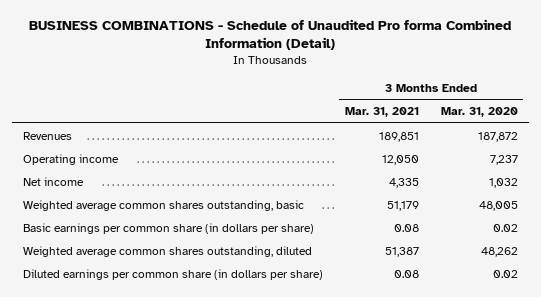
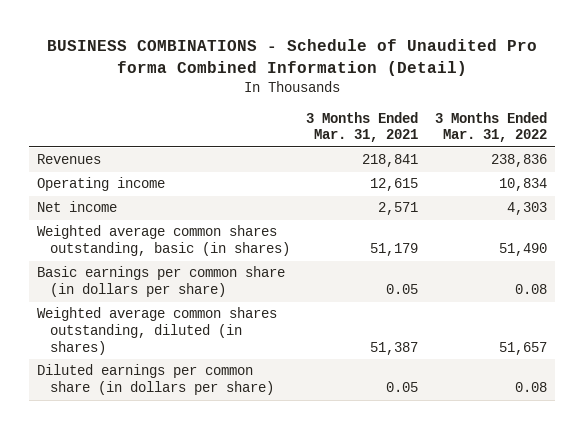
- | 3 Months Ended Mar. 31, 2021 | 3 Months Ended Mar. 31, 2020
+ | 3 Months Ended Mar. 31, 2021 | 3 Months Ended Mar. 31, 2022
- Revenues | 189,851 | 187,872
- Operating income | 12,050 | 7,237
- Net income | 4,335 | 1,032
- Weighted average common shares outstanding, basic | 51,179 | 48,005
- Basic earnings per common share (in dollars per share) | 0.08 | 0.02
- Weighted average common shares outstanding, diluted | 51,387 | 48,262
- Diluted earnings per common share (in dollars per share) | 0.08 | 0.02
+ Revenues | 218,841 | 238,836
+ Operating income | 12,615 | 10,834
+ Net income | 2,571 | 4,303
+ Weighted average common shares outstanding, basic (in shares) | 51,179 | 51,490
+ Basic earnings per common share (in dollars per share) | 0.05 | 0.08
+ Weighted average common shares outstanding, diluted (in shares) | 51,387 | 51,657
+ Diluted earnings per common share (in dollars per share) | 0.05 | 0.08

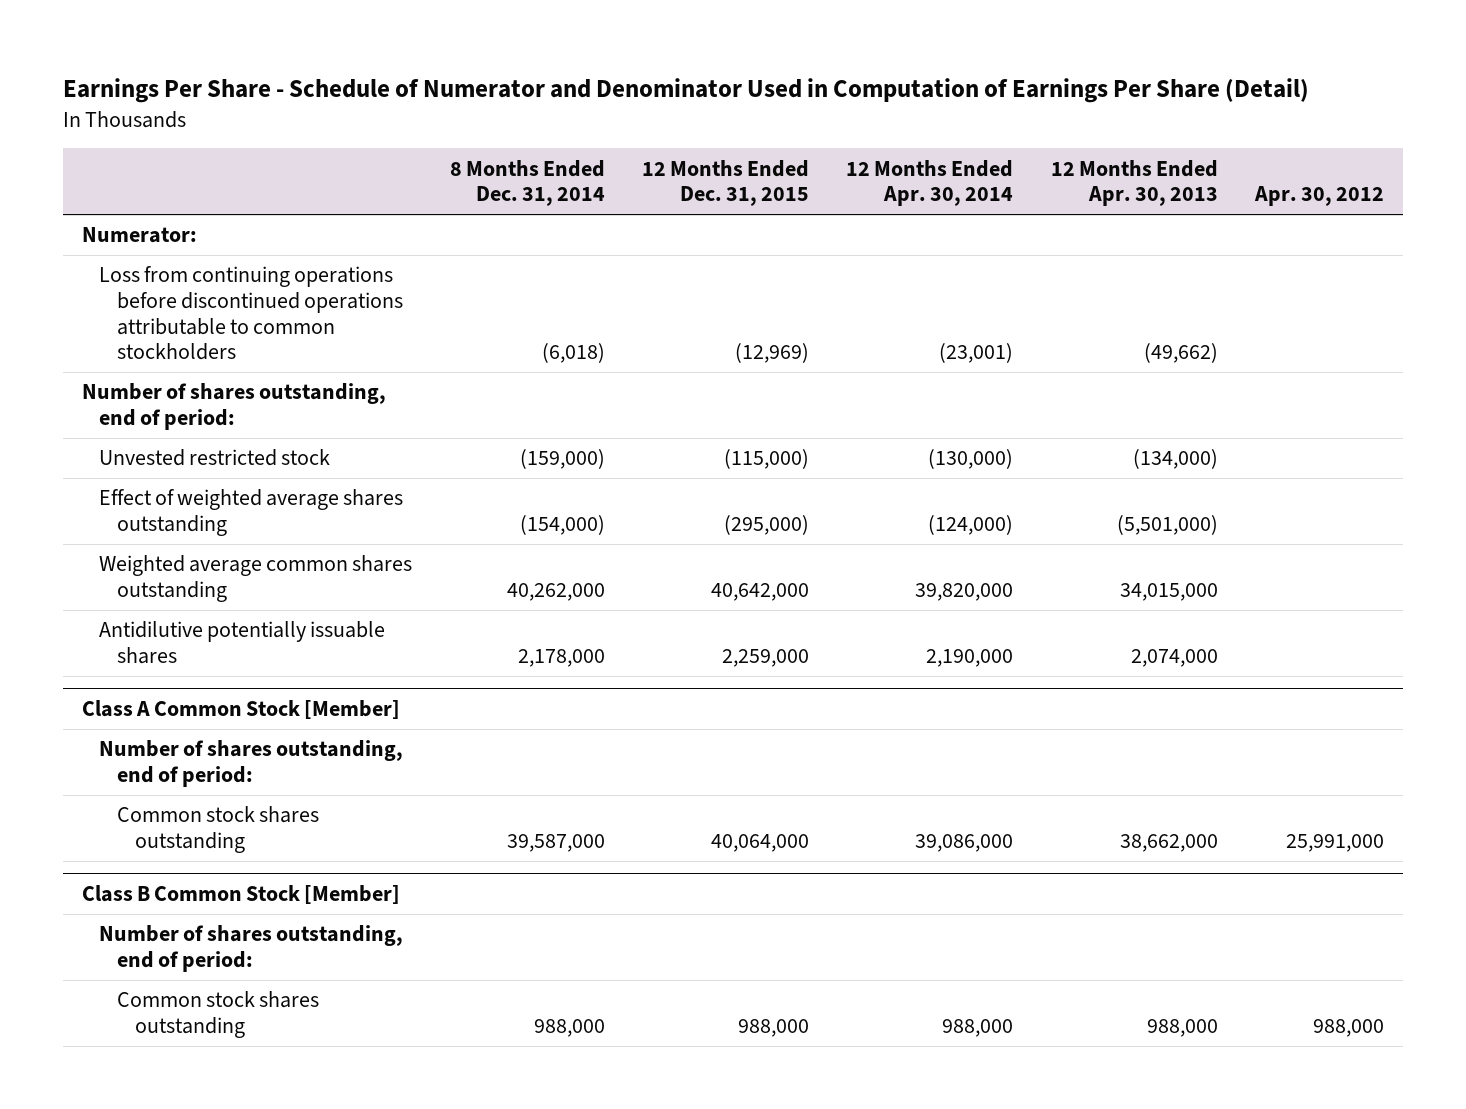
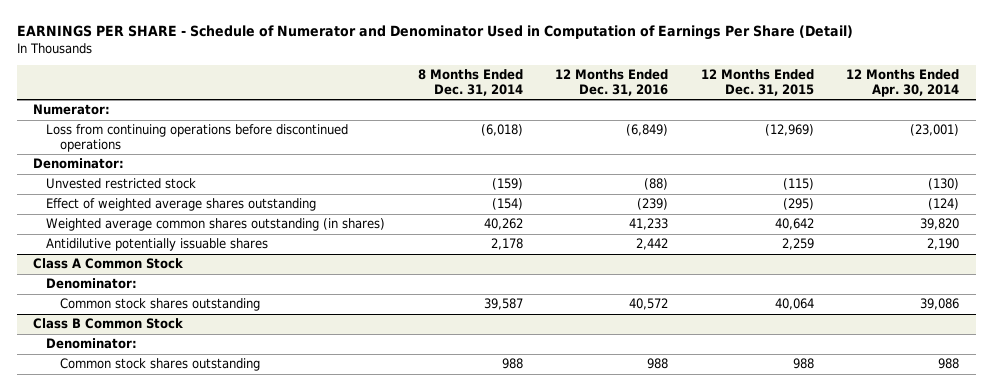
- Earnings Per Share - Schedule of Numerator and Denominator Used in Computation of Earnings Per Share (Detail)
+ EARNINGS PER SHARE - Schedule of Numerator and Denominator Used in Computation of Earnings Per Share (Detail)
- | 8 Months Ended Dec. 31, 2014 | 12 Months Ended Dec. 31, 2015 | 12 Months Ended Apr. 30, 2014 | 12 Months Ended Apr. 30, 2013 | Apr. 30, 2012
+ | 8 Months Ended Dec. 31, 2014 | 12 Months Ended Dec. 31, 2016 | 12 Months Ended Dec. 31, 2015 | 12 Months Ended Apr. 30, 2014
- Loss from continuing operations before discontinued operations attributable to common stockholders | (6,018) | (12,969) | (23,001) | (49,662) |
- Number of shares outstanding, end of period:
- Unvested restricted stock | (159,000) | (115,000) | (130,000) | (134,000) |
- Effect of weighted average shares outstanding | (154,000) | (295,000) | (124,000) | (5,501,000) |
- Weighted average common shares outstanding | 40,262,000 | 40,642,000 | 39,820,000 | 34,015,000 |
- Antidilutive potentially issuable shares | 2,178,000 | 2,259,000 | 2,190,000 | 2,074,000 |
- Class A Common Stock [Member]
- Number of shares outstanding, end of period:
- Common stock shares outstanding | 39,587,000 | 40,064,000 | 39,086,000 | 38,662,000 | 25,991,000
- Class B Common Stock [Member]
- Number of shares outstanding, end of period:
- Common stock shares outstanding | 988,000 | 988,000 | 988,000 | 988,000 | 988,000
+ Loss from continuing operations before discontinued operations | (6,018) | (6,849) | (12,969) | (23,001)
+ Denominator:
+ Unvested restricted stock | (159) | (88) | (115) | (130)
+ Effect of weighted average shares outstanding | (154) | (239) | (295) | (124)
+ Weighted average common shares outstanding (in shares) | 40,262 | 41,233 | 40,642 | 39,820
+ Antidilutive potentially issuable shares | 2,178 | 2,442 | 2,259 | 2,190
+ Class A Common Stock
+ Denominator:
+ Common stock shares outstanding | 39,587 | 40,572 | 40,064 | 39,086
+ Class B Common Stock
+ Denominator:
+ Common stock shares outstanding | 988 | 988 | 988 | 988

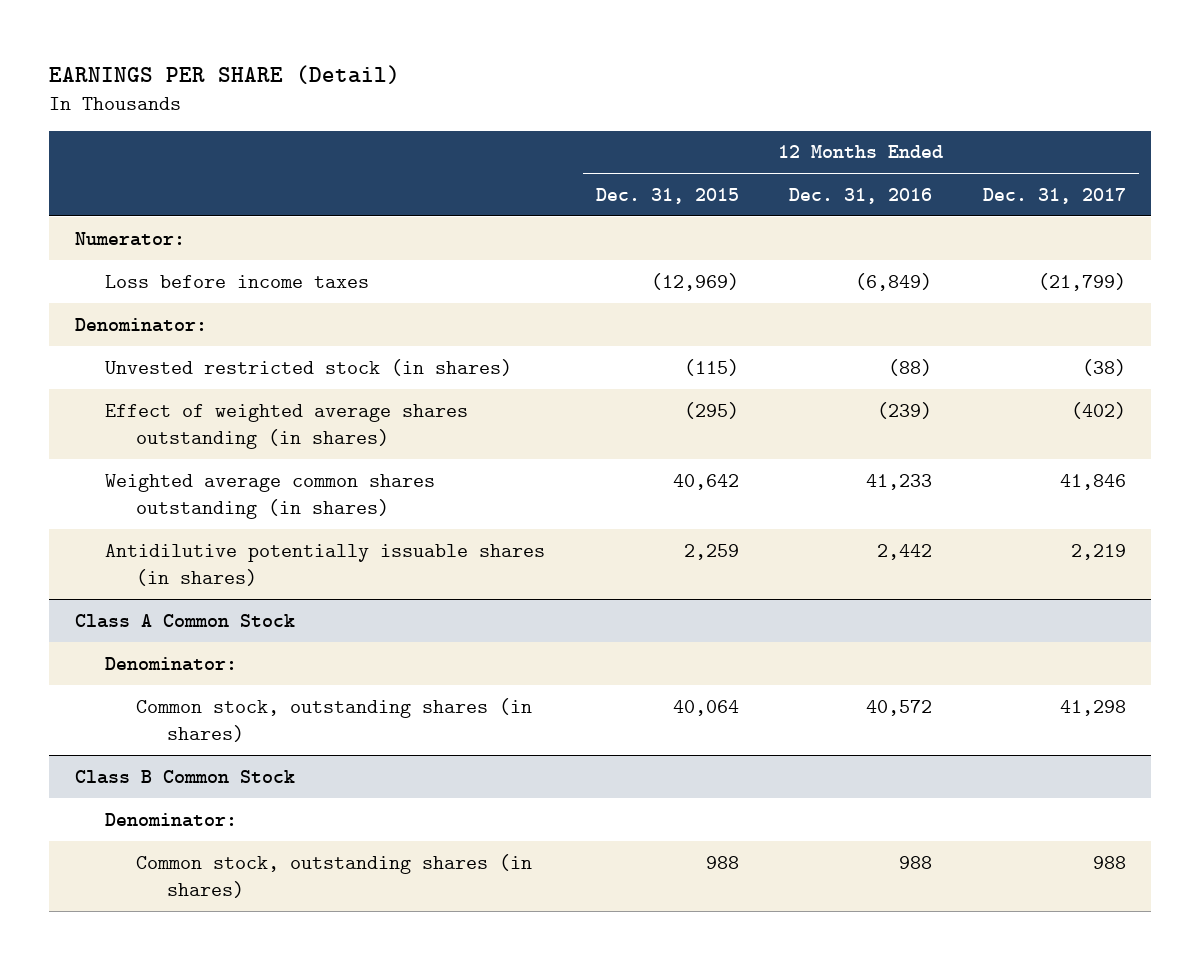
- EARNINGS PER SHARE - Schedule of Numerator and Denominator Used in Computation of Earnings Per Share (Detail)
+ EARNINGS PER SHARE (Detail)
- | 8 Months Ended Dec. 31, 2014 | 12 Months Ended Dec. 31, 2016 | 12 Months Ended Dec. 31, 2015 | 12 Months Ended Apr. 30, 2014
+ | 12 Months Ended Dec. 31, 2015 | 12 Months Ended Dec. 31, 2016 | 12 Months Ended Dec. 31, 2017
- Loss from continuing operations before discontinued operations | (6,018) | (6,849) | (12,969) | (23,001)
+ Loss before income taxes | (12,969) | (6,849) | (21,799)
- Unvested restricted stock | (159) | (88) | (115) | (130)
- Effect of weighted average shares outstanding | (154) | (239) | (295) | (124)
+ Unvested restricted stock (in shares) | (115) | (88) | (38)
+ Effect of weighted average shares outstanding (in shares) | (295) | (239) | (402)
- Antidilutive potentially issuable shares | 2,178 | 2,442 | 2,259 | 2,190
+ Antidilutive potentially issuable shares (in shares) | 2,259 | 2,442 | 2,219
@ Class A Common Stock
- Common stock shares outstanding | 39,587 | 40,572 | 40,064 | 39,086
+ Common stock, outstanding shares (in shares) | 40,064 | 40,572 | 41,298
@ Class B Common Stock
- Common stock shares outstanding | 988 | 988 | 988 | 988
+ Common stock, outstanding shares (in shares) | 988 | 988 | 988

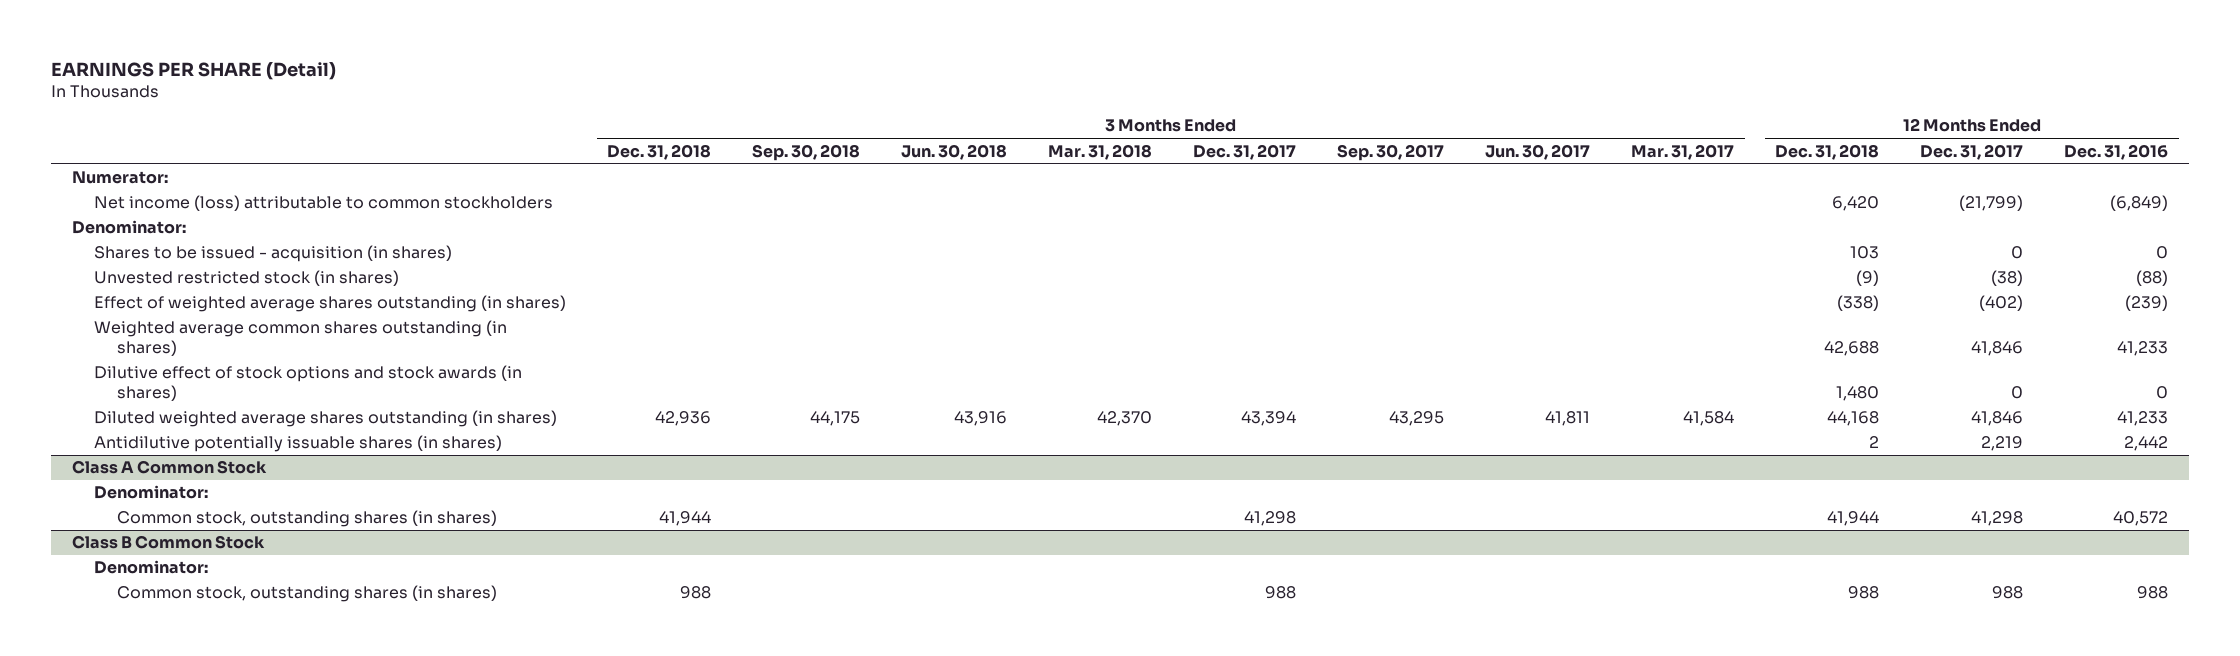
- | 12 Months Ended Dec. 31, 2015 | 12 Months Ended Dec. 31, 2016 | 12 Months Ended Dec. 31, 2017
+ | 3 Months Ended Dec. 31, 2018 | 3 Months Ended Sep. 30, 2018 | 3 Months Ended Jun. 30, 2018 | 3 Months Ended Mar. 31, 2018 | 3 Months Ended Dec. 31, 2017 | 3 Months Ended Sep. 30, 2017 | 3 Months Ended Jun. 30, 2017 | 3 Months Ended Mar. 31, 2017 | 12 Months Ended Dec. 31, 2018 | 12 Months Ended Dec. 31, 2017 | 12 Months Ended Dec. 31, 2016
- Loss before income taxes | (12,969) | (6,849) | (21,799)
+ Net income (loss) attributable to common stockholders | | | | | | | | | 6,420 | (21,799) | (6,849)
+ Shares to be issued - acquisition (in shares) | | | | | | | | | 103 | 0 | 0
+ Dilutive effect of stock options and stock awards (in shares) | | | | | | | | | 1,480 | 0 | 0
+ Diluted weighted average shares outstanding (in shares) | 42,936 | 44,175 | 43,916 | 42,370 | 43,394 | 43,295 | 41,811 | 41,584 | 44,168 | 41,846 | 41,233

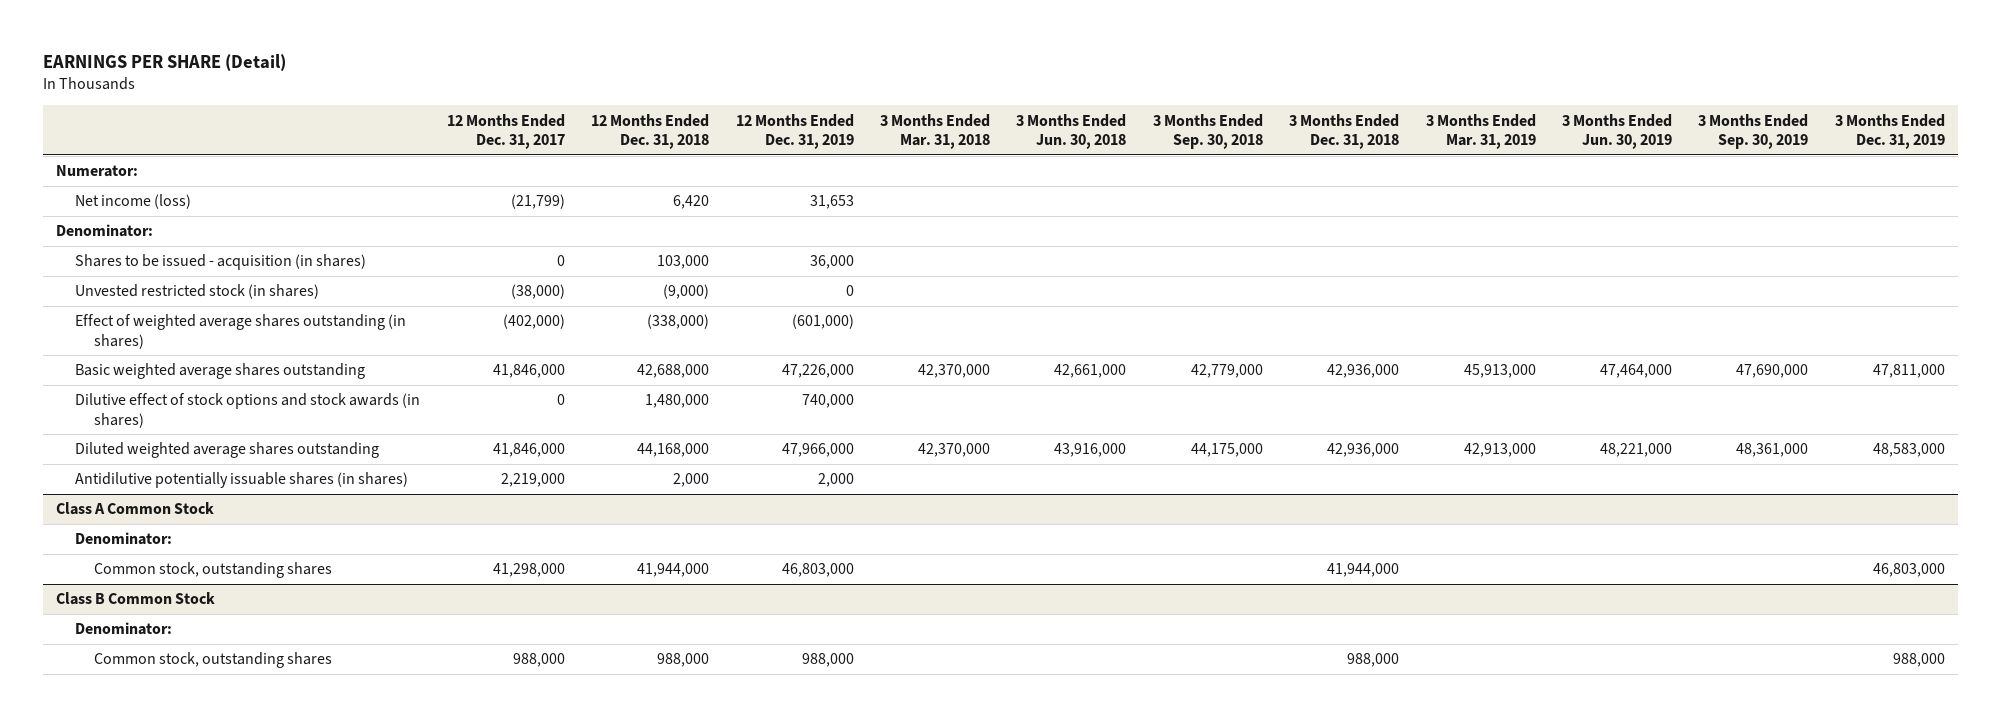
- | 3 Months Ended Dec. 31, 2018 | 3 Months Ended Sep. 30, 2018 | 3 Months Ended Jun. 30, 2018 | 3 Months Ended Mar. 31, 2018 | 3 Months Ended Dec. 31, 2017 | 3 Months Ended Sep. 30, 2017 | 3 Months Ended Jun. 30, 2017 | 3 Months Ended Mar. 31, 2017 | 12 Months Ended Dec. 31, 2018 | 12 Months Ended Dec. 31, 2017 | 12 Months Ended Dec. 31, 2016
+ | 12 Months Ended Dec. 31, 2017 | 12 Months Ended Dec. 31, 2018 | 12 Months Ended Dec. 31, 2019 | 3 Months Ended Mar. 31, 2018 | 3 Months Ended Jun. 30, 2018 | 3 Months Ended Sep. 30, 2018 | 3 Months Ended Dec. 31, 2018 | 3 Months Ended Mar. 31, 2019 | 3 Months Ended Jun. 30, 2019 | 3 Months Ended Sep. 30, 2019 | 3 Months Ended Dec. 31, 2019
- Net income (loss) attributable to common stockholders | | | | | | | | | 6,420 | (21,799) | (6,849)
+ Net income (loss) | (21,799) | 6,420 | 31,653 | | | | | | | |
- Shares to be issued - acquisition (in shares) | | | | | | | | | 103 | 0 | 0
- Unvested restricted stock (in shares) | | | | | | | | | (9) | (38) | (88)
- Effect of weighted average shares outstanding (in shares) | | | | | | | | | (338) | (402) | (239)
- Weighted average common shares outstanding (in shares) | | | | | | | | | 42,688 | 41,846 | 41,233
- Dilutive effect of stock options and stock awards (in shares) | | | | | | | | | 1,480 | 0 | 0
- Diluted weighted average shares outstanding (in shares) | 42,936 | 44,175 | 43,916 | 42,370 | 43,394 | 43,295 | 41,811 | 41,584 | 44,168 | 41,846 | 41,233
- Antidilutive potentially issuable shares (in shares) | | | | | | | | | 2 | 2,219 | 2,442
+ Shares to be issued - acquisition (in shares) | 0 | 103,000 | 36,000 | | | | | | | |
+ Unvested restricted stock (in shares) | (38,000) | (9,000) | 0 | | | | | | | |
+ Effect of weighted average shares outstanding (in shares) | (402,000) | (338,000) | (601,000) | | | | | | | |
+ Basic weighted average shares outstanding | 41,846,000 | 42,688,000 | 47,226,000 | 42,370,000 | 42,661,000 | 42,779,000 | 42,936,000 | 45,913,000 | 47,464,000 | 47,690,000 | 47,811,000
+ Dilutive effect of stock options and stock awards (in shares) | 0 | 1,480,000 | 740,000 | | | | | | | |
+ Diluted weighted average shares outstanding | 41,846,000 | 44,168,000 | 47,966,000 | 42,370,000 | 43,916,000 | 44,175,000 | 42,936,000 | 42,913,000 | 48,221,000 | 48,361,000 | 48,583,000
+ Antidilutive potentially issuable shares (in shares) | 2,219,000 | 2,000 | 2,000 | | | | | | | |
@ Class A Common Stock
- Common stock, outstanding shares (in shares) | 41,944 | | | | 41,298 | | | | 41,944 | 41,298 | 40,572
+ Common stock, outstanding shares | 41,298,000 | 41,944,000 | 46,803,000 | | | | 41,944,000 | | | | 46,803,000
@ Class B Common Stock
- Common stock, outstanding shares (in shares) | 988 | | | | 988 | | | | 988 | 988 | 988
+ Common stock, outstanding shares | 988,000 | 988,000 | 988,000 | | | | 988,000 | | | | 988,000

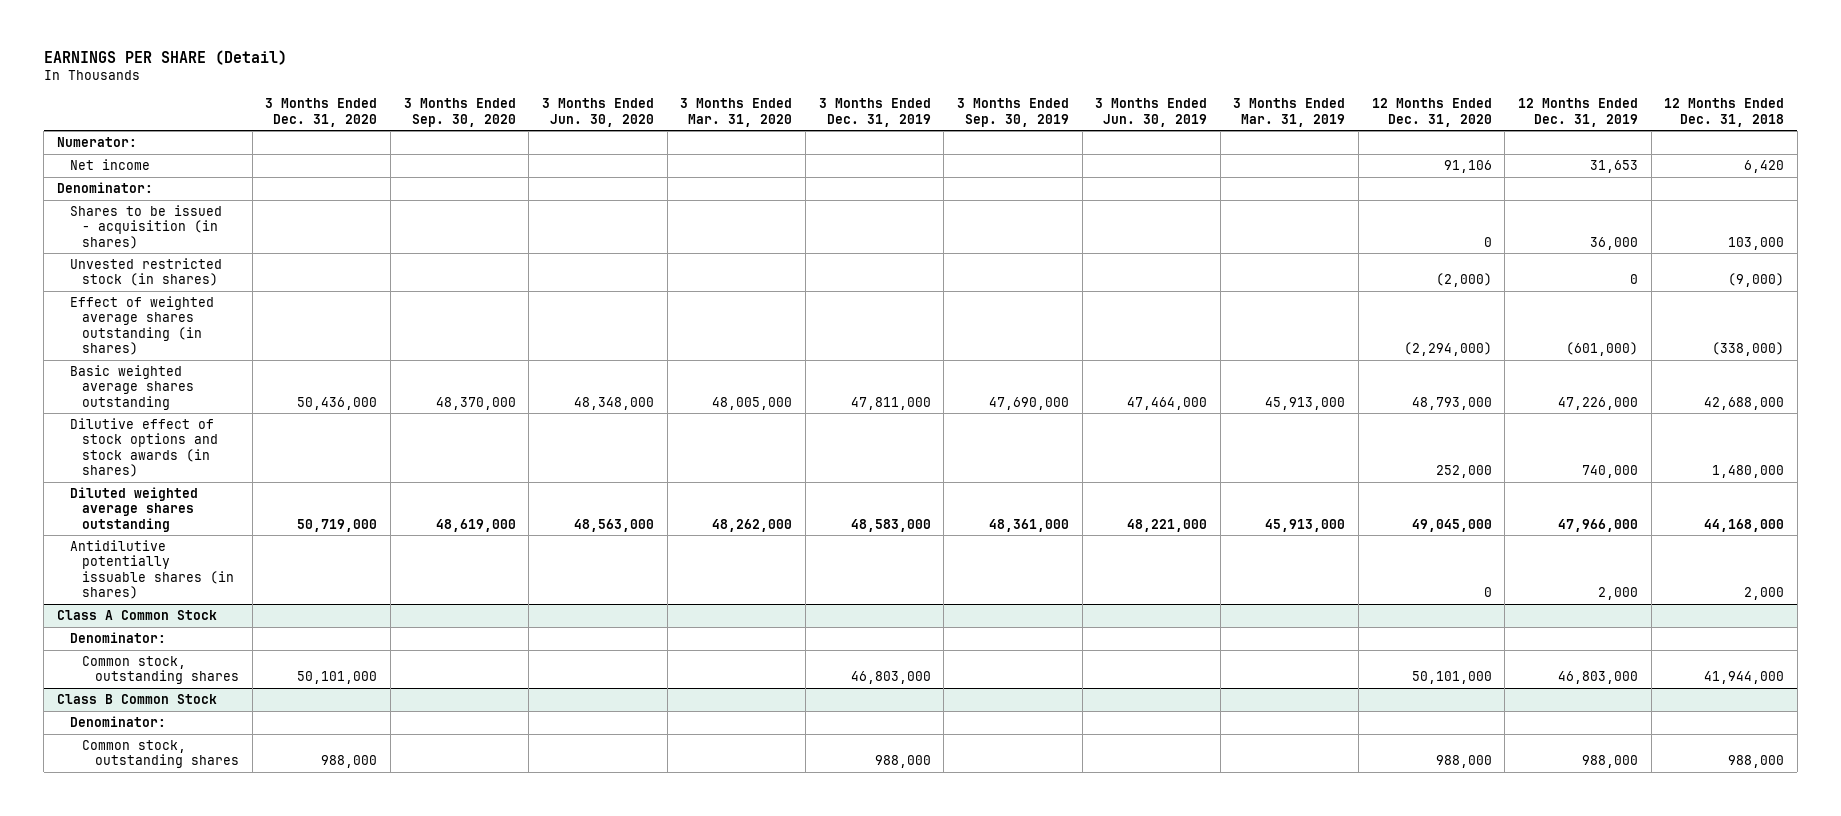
- | 12 Months Ended Dec. 31, 2017 | 12 Months Ended Dec. 31, 2018 | 12 Months Ended Dec. 31, 2019 | 3 Months Ended Mar. 31, 2018 | 3 Months Ended Jun. 30, 2018 | 3 Months Ended Sep. 30, 2018 | 3 Months Ended Dec. 31, 2018 | 3 Months Ended Mar. 31, 2019 | 3 Months Ended Jun. 30, 2019 | 3 Months Ended Sep. 30, 2019 | 3 Months Ended Dec. 31, 2019
+ | 3 Months Ended Dec. 31, 2020 | 3 Months Ended Sep. 30, 2020 | 3 Months Ended Jun. 30, 2020 | 3 Months Ended Mar. 31, 2020 | 3 Months Ended Dec. 31, 2019 | 3 Months Ended Sep. 30, 2019 | 3 Months Ended Jun. 30, 2019 | 3 Months Ended Mar. 31, 2019 | 12 Months Ended Dec. 31, 2020 | 12 Months Ended Dec. 31, 2019 | 12 Months Ended Dec. 31, 2018
- Net income (loss) | (21,799) | 6,420 | 31,653 | | | | | | | |
+ Net income | | | | | | | | | 91,106 | 31,653 | 6,420
- Diluted weighted average shares outstanding | 41,846,000 | 44,168,000 | 47,966,000 | 42,370,000 | 43,916,000 | 44,175,000 | 42,936,000 | 42,913,000 | 48,221,000 | 48,361,000 | 48,583,000
+ Diluted weighted average shares outstanding | 50,719,000 | 48,619,000 | 48,563,000 | 48,262,000 | 48,583,000 | 48,361,000 | 48,221,000 | 45,913,000 | 49,045,000 | 47,966,000 | 44,168,000

